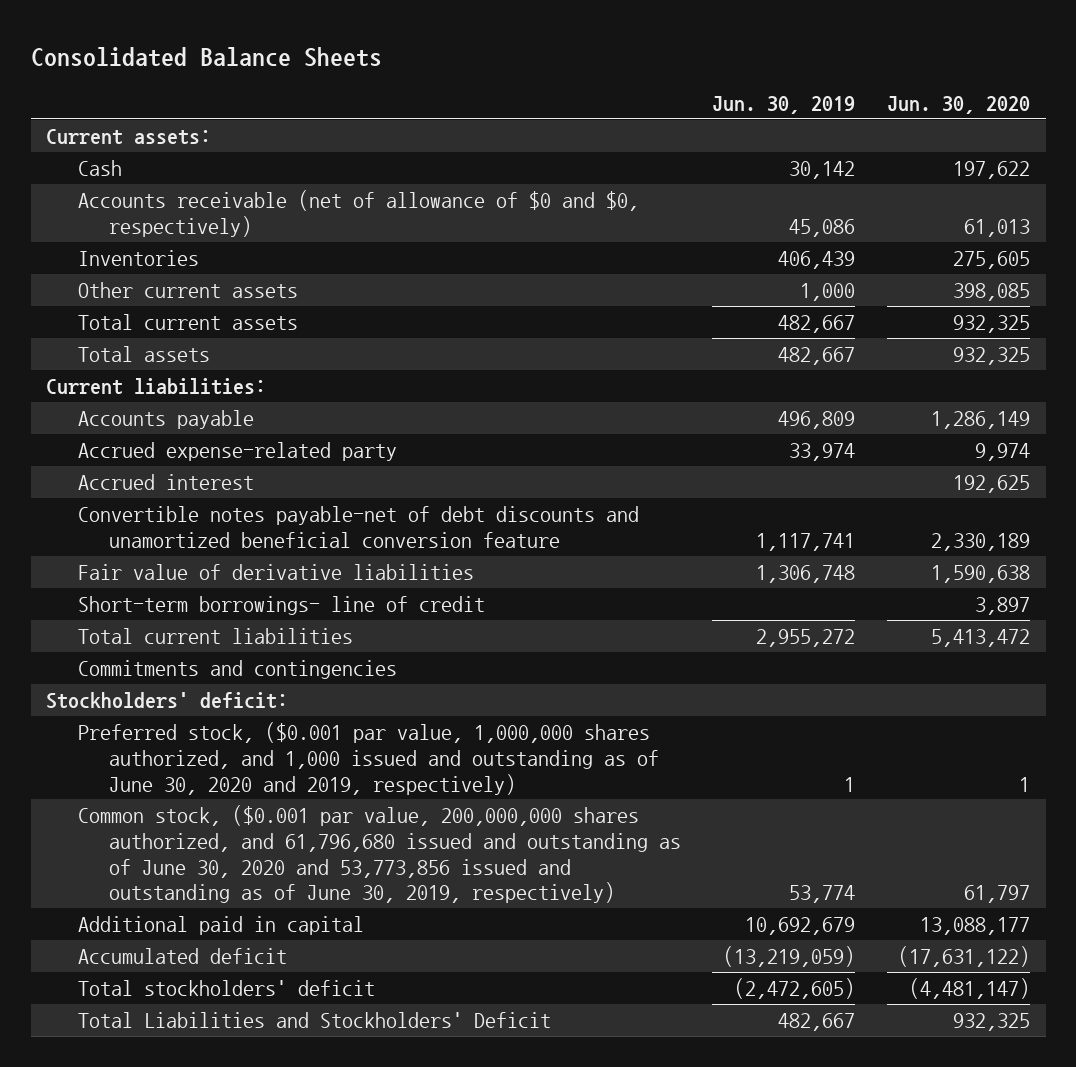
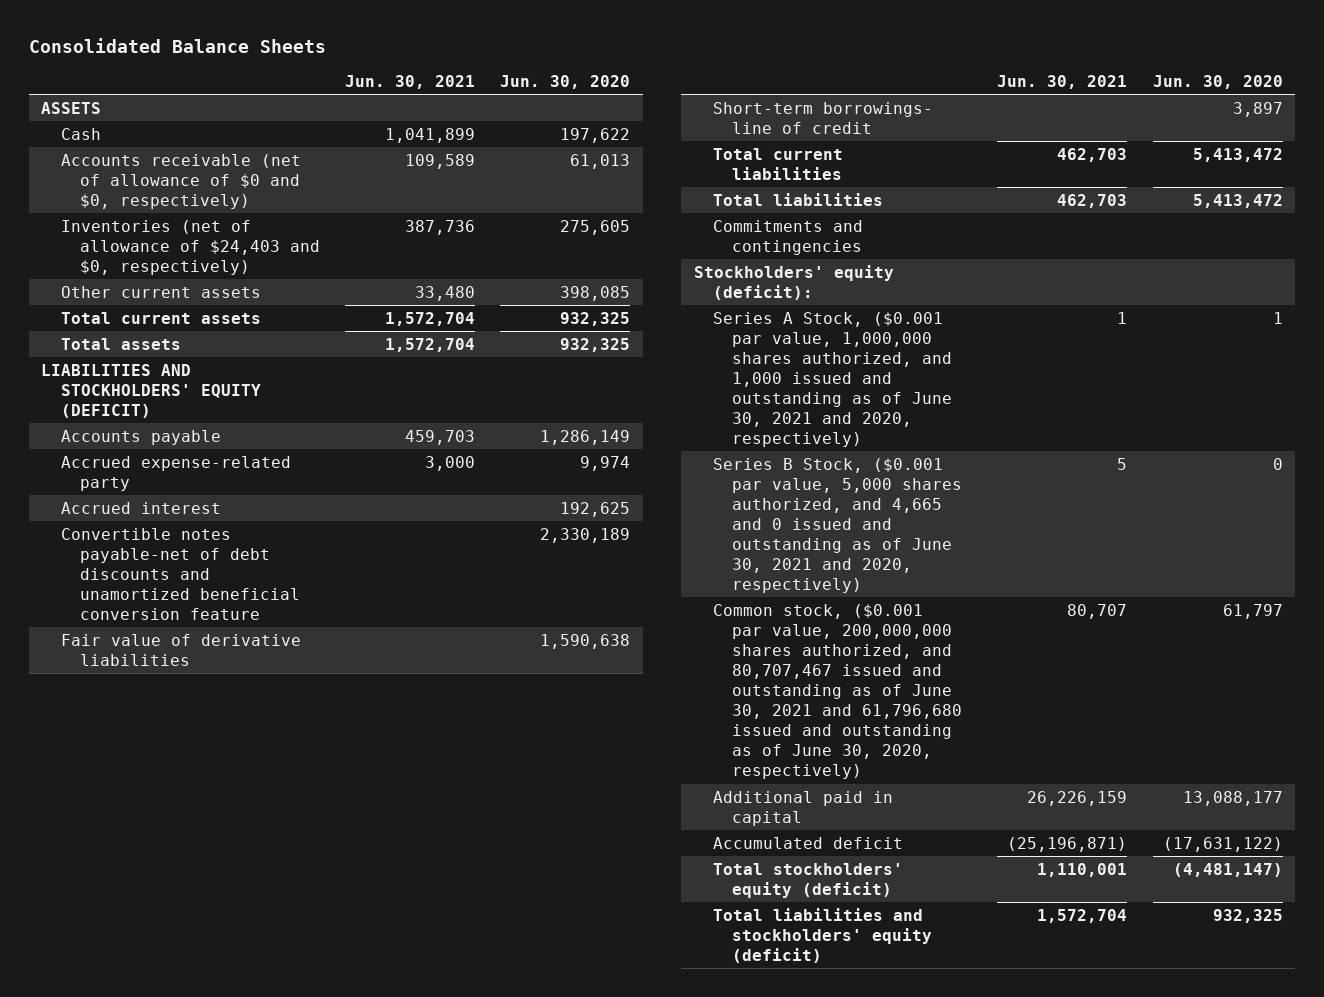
- | Jun. 30, 2019 | Jun. 30, 2020
+ | Jun. 30, 2021 | Jun. 30, 2020
- Current assets:
+ ASSETS
- Inventories | 406,439 | 275,605
+ Inventories (net of allowance of $24,403 and $0, respectively) | 387,736 | 275,605
- Current liabilities:
+ LIABILITIES AND STOCKHOLDERS' EQUITY (DEFICIT)
+ Total liabilities | 462,703 | 5,413,472
- Stockholders' deficit:
- Preferred stock, ($0.001 par value, 1,000,000 shares authorized, and 1,000 issued and outstanding as of June 30, 2020 and 2019, respectively) | 1 | 1
- Common stock, ($0.001 par value, 200,000,000 shares authorized, and 61,796,680 issued and outstanding as of June 30, 2020 and 53,773,856 issued and outstanding as of June 30, 2019, respectively) | 53,774 | 61,797
+ Stockholders' equity (deficit):
+ Series A Stock, ($0.001 par value, 1,000,000 shares authorized, and 1,000 issued and outstanding as of June 30, 2021 and 2020, respectively) | 1 | 1
+ Series B Stock, ($0.001 par value, 5,000 shares authorized, and 4,665 and 0 issued and outstanding as of June 30, 2021 and 2020, respectively) | 5 | 0
+ Common stock, ($0.001 par value, 200,000,000 shares authorized, and 80,707,467 issued and outstanding as of June 30, 2021 and 61,796,680 issued and outstanding as of June 30, 2020, respectively) | 80,707 | 61,797
- Total stockholders' deficit | (2,472,605) | (4,481,147)
- Total Liabilities and Stockholders' Deficit | 482,667 | 932,325
+ Total stockholders' equity (deficit) | 1,110,001 | (4,481,147)
+ Total liabilities and stockholders' equity (deficit) | 1,572,704 | 932,325

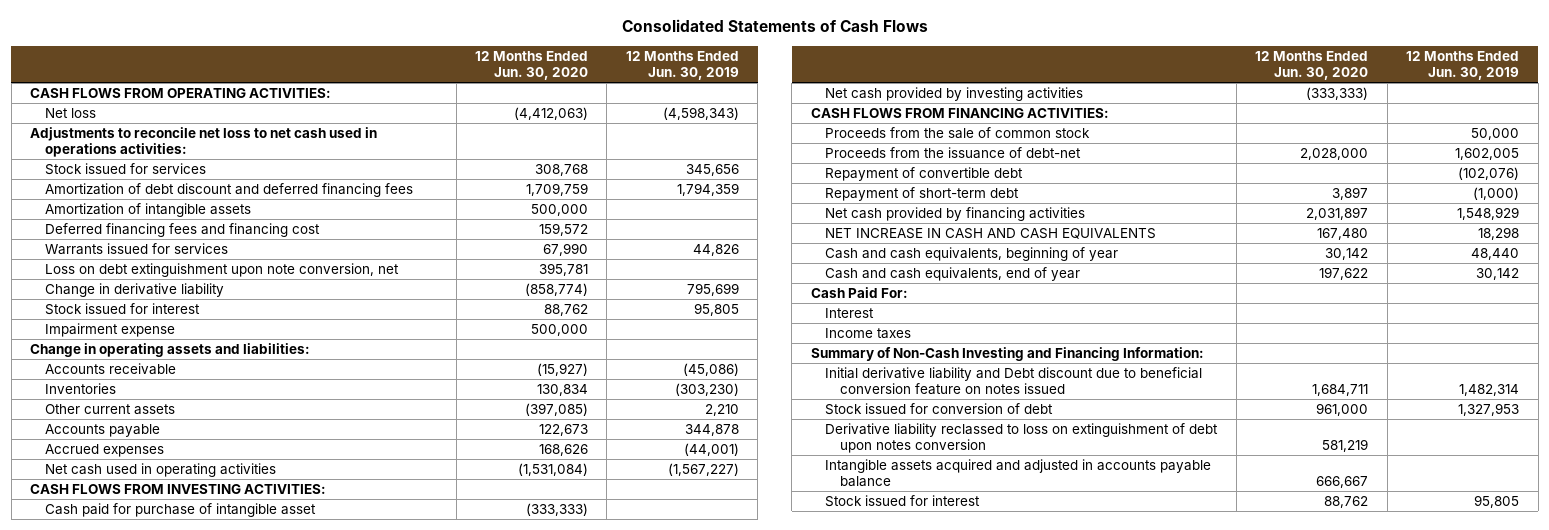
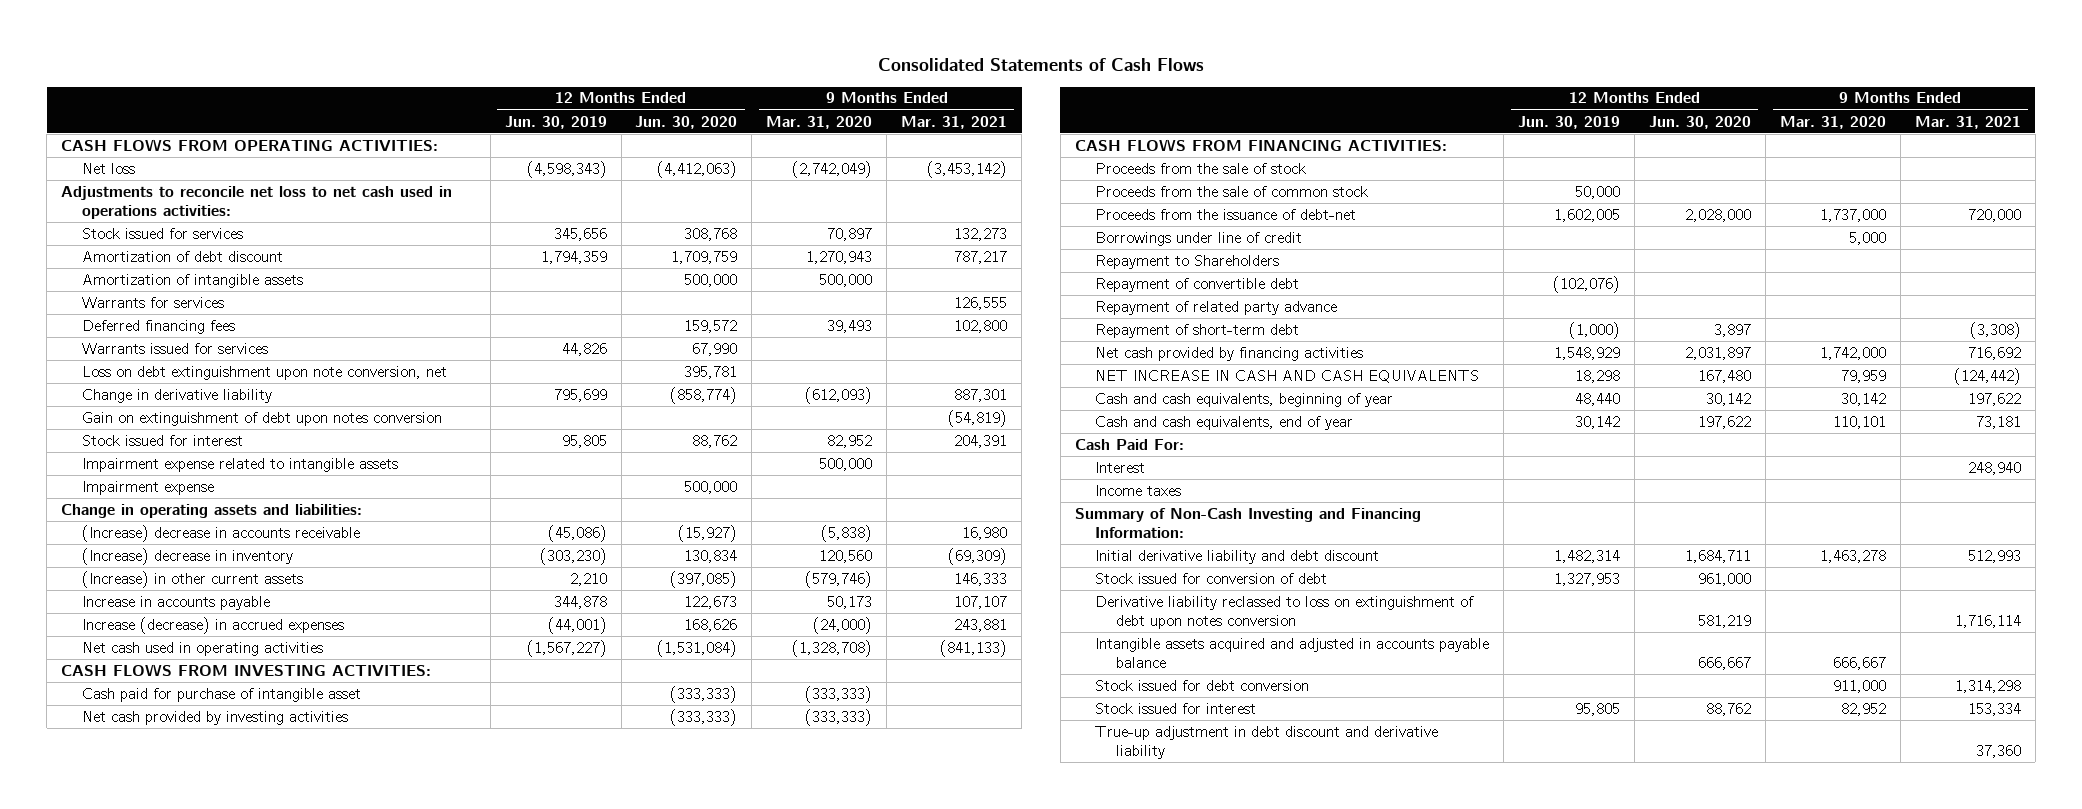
- | 12 Months Ended Jun. 30, 2020 | 12 Months Ended Jun. 30, 2019
+ | 12 Months Ended Jun. 30, 2019 | 12 Months Ended Jun. 30, 2020 | 9 Months Ended Mar. 31, 2020 | 9 Months Ended Mar. 31, 2021
- Amortization of debt discount and deferred financing fees | 1,709,759 | 1,794,359
+ Amortization of debt discount | 1,794,359 | 1,709,759 | 1,270,943 | 787,217
- Deferred financing fees and financing cost | 159,572 |
+ Warrants for services | | | | 126,555
+ Deferred financing fees | | 159,572 | 39,493 | 102,800
+ Gain on extinguishment of debt upon notes conversion | | | | (54,819)
+ Impairment expense related to intangible assets | | | 500,000 |
- Accounts receivable | (15,927) | (45,086)
- Inventories | 130,834 | (303,230)
- Other current assets | (397,085) | 2,210
- Accounts payable | 122,673 | 344,878
- Accrued expenses | 168,626 | (44,001)
+ (Increase) decrease in accounts receivable | (45,086) | (15,927) | (5,838) | 16,980
+ (Increase) decrease in inventory | (303,230) | 130,834 | 120,560 | (69,309)
+ (Increase) in other current assets | 2,210 | (397,085) | (579,746) | 146,333
+ Increase in accounts payable | 344,878 | 122,673 | 50,173 | 107,107
+ Increase (decrease) in accrued expenses | (44,001) | 168,626 | (24,000) | 243,881
+ Proceeds from the sale of stock
+ Borrowings under line of credit | | | 5,000 |
+ Repayment to Shareholders
+ Repayment of related party advance
- Initial derivative liability and Debt discount due to beneficial conversion feature on notes issued | 1,684,711 | 1,482,314
+ Initial derivative liability and debt discount | 1,482,314 | 1,684,711 | 1,463,278 | 512,993
+ Stock issued for debt conversion | | | 911,000 | 1,314,298
+ True-up adjustment in debt discount and derivative liability | | | | 37,360

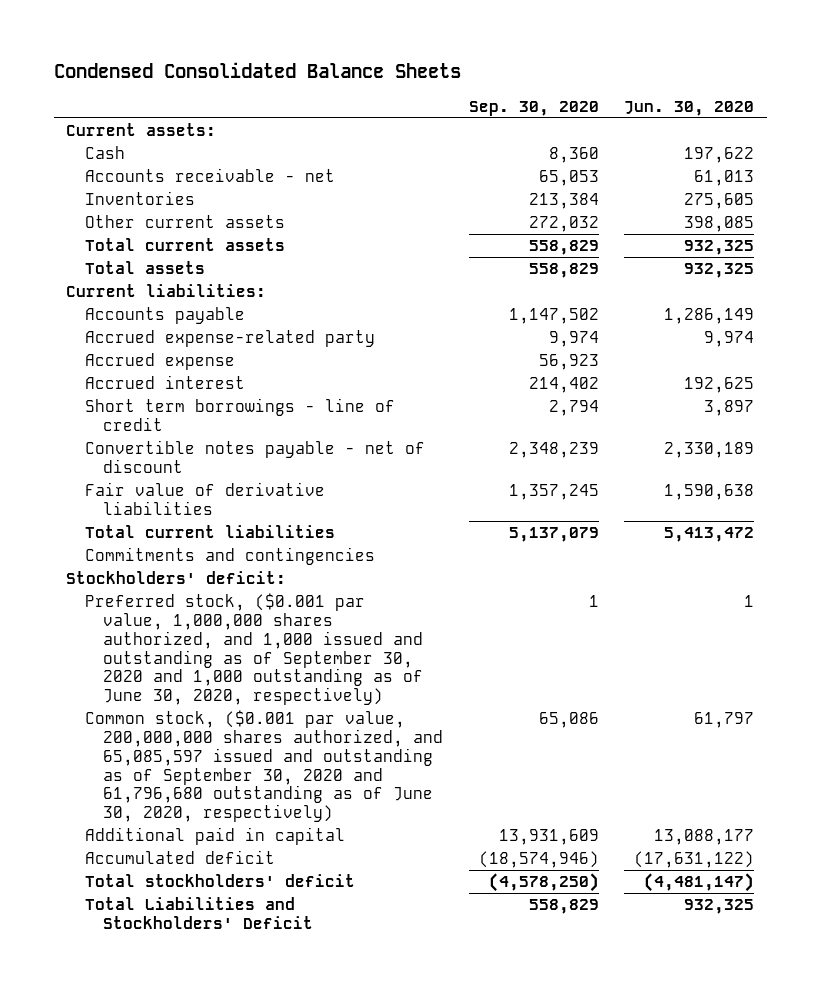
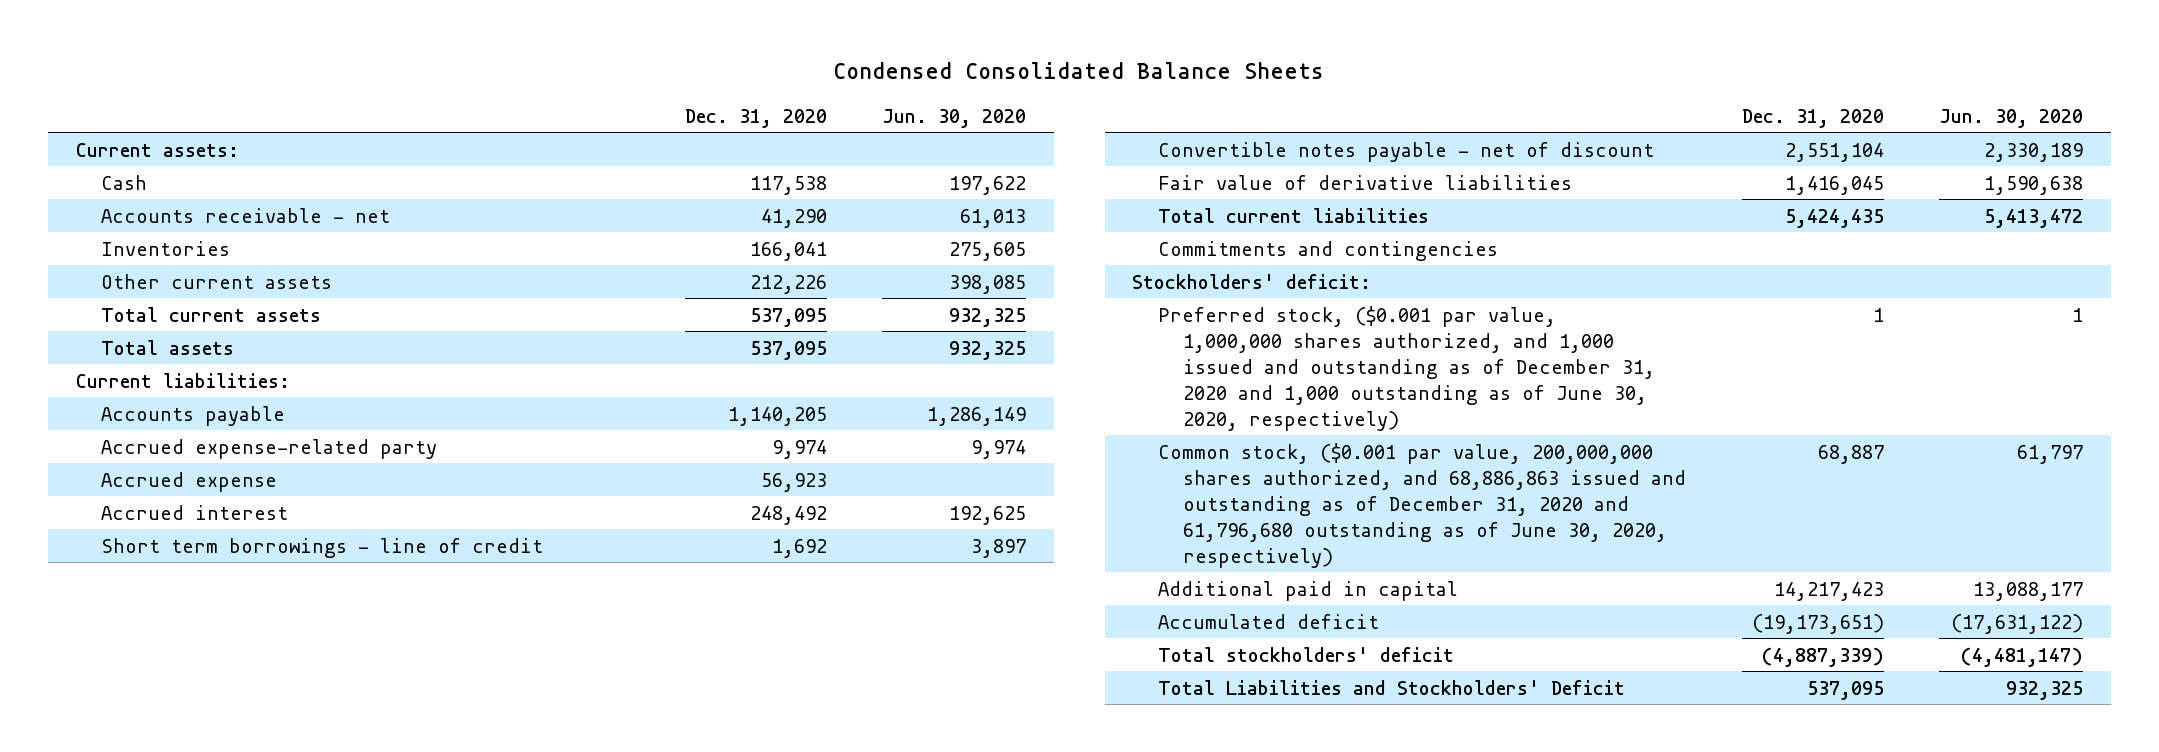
- | Sep. 30, 2020 | Jun. 30, 2020
+ | Dec. 31, 2020 | Jun. 30, 2020
- Preferred stock, ($0.001 par value, 1,000,000 shares authorized, and 1,000 issued and outstanding as of September 30, 2020 and 1,000 outstanding as of June 30, 2020, respectively) | 1 | 1
- Common stock, ($0.001 par value, 200,000,000 shares authorized, and 65,085,597 issued and outstanding as of September 30, 2020 and 61,796,680 outstanding as of June 30, 2020, respectively) | 65,086 | 61,797
+ Preferred stock, ($0.001 par value, 1,000,000 shares authorized, and 1,000 issued and outstanding as of December 31, 2020 and 1,000 outstanding as of June 30, 2020, respectively) | 1 | 1
+ Common stock, ($0.001 par value, 200,000,000 shares authorized, and 68,886,863 issued and outstanding as of December 31, 2020 and 61,796,680 outstanding as of June 30, 2020, respectively) | 68,887 | 61,797

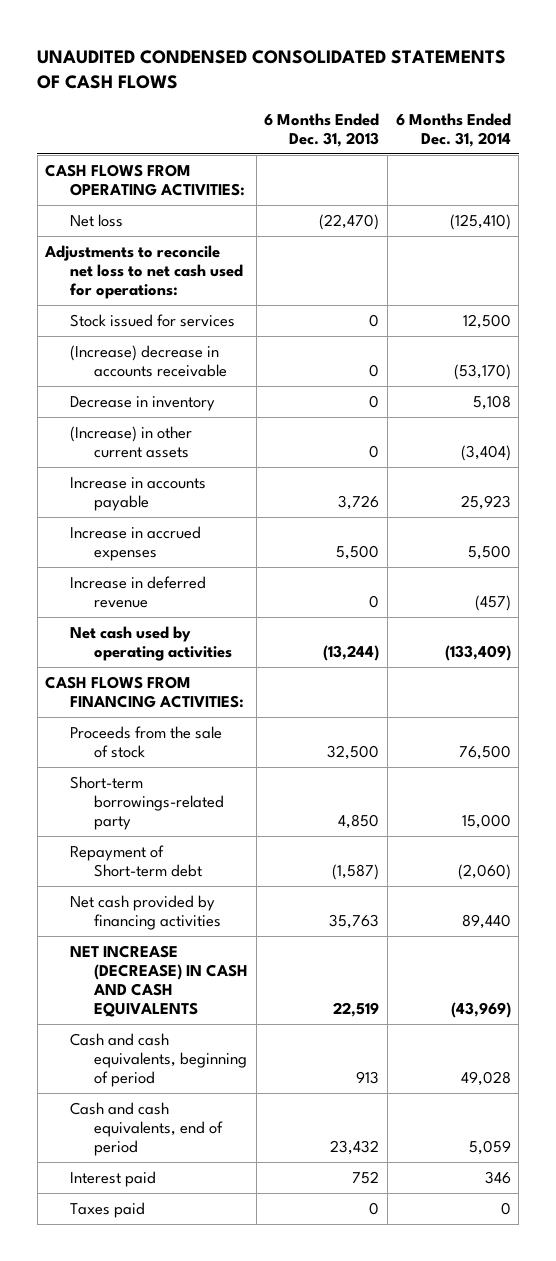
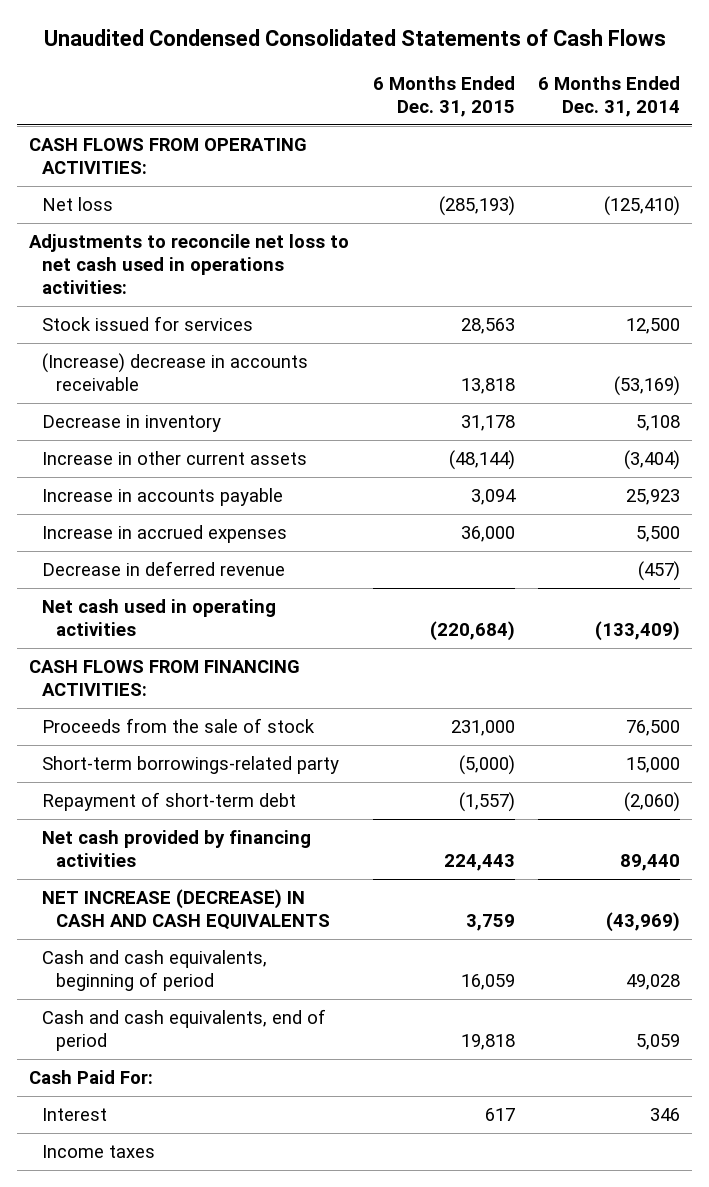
- UNAUDITED CONDENSED CONSOLIDATED STATEMENTS OF CASH FLOWS
+ Unaudited Condensed Consolidated Statements of Cash Flows
- | 6 Months Ended Dec. 31, 2013 | 6 Months Ended Dec. 31, 2014
+ | 6 Months Ended Dec. 31, 2015 | 6 Months Ended Dec. 31, 2014
- Adjustments to reconcile net loss to net cash used for operations:
+ Adjustments to reconcile net loss to net cash used in operations activities:
- (Increase) decrease in accounts receivable | 0 | (53,170)
+ (Increase) decrease in accounts receivable | 13,818 | (53,169)
- (Increase) in other current assets | 0 | (3,404)
+ Increase in other current assets | (48,144) | (3,404)
- Increase in deferred revenue | 0 | (457)
- Net cash used by operating activities | (13,244) | (133,409)
+ Decrease in deferred revenue | | (457)
+ Net cash used in operating activities | (220,684) | (133,409)
- Repayment of Short-term debt | (1,587) | (2,060)
+ Repayment of short-term debt | (1,557) | (2,060)
- Interest paid | 752 | 346
- Taxes paid | 0 | 0
+ Cash Paid For:
+ Interest | 617 | 346
+ Income taxes

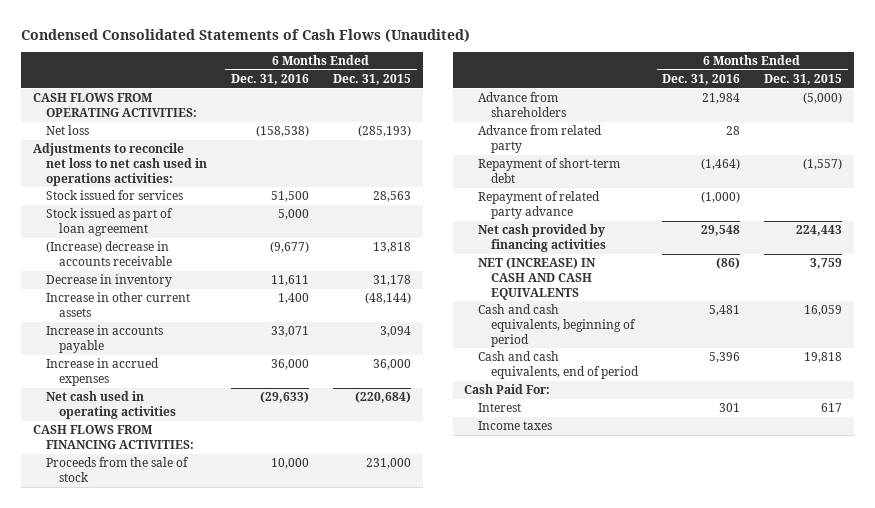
- Unaudited Condensed Consolidated Statements of Cash Flows
+ Condensed Consolidated Statements of Cash Flows (Unaudited)
- | 6 Months Ended Dec. 31, 2015 | 6 Months Ended Dec. 31, 2014
+ | 6 Months Ended Dec. 31, 2016 | 6 Months Ended Dec. 31, 2015
+ Stock issued as part of loan agreement | 5,000 |
- Decrease in deferred revenue | | (457)
- Short-term borrowings-related party | (5,000) | 15,000
+ Advance from shareholders | 21,984 | (5,000)
+ Advance from related party | 28 |
+ Repayment of related party advance | (1,000) |
- NET INCREASE (DECREASE) IN CASH AND CASH EQUIVALENTS | 3,759 | (43,969)
+ NET (INCREASE) IN CASH AND CASH EQUIVALENTS | (86) | 3,759

